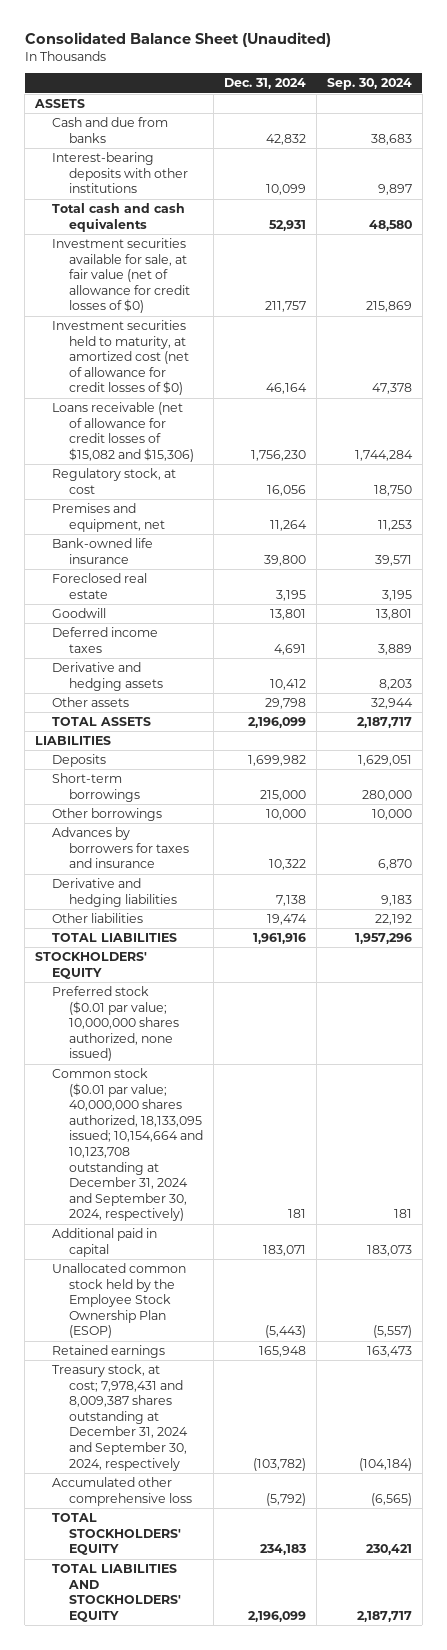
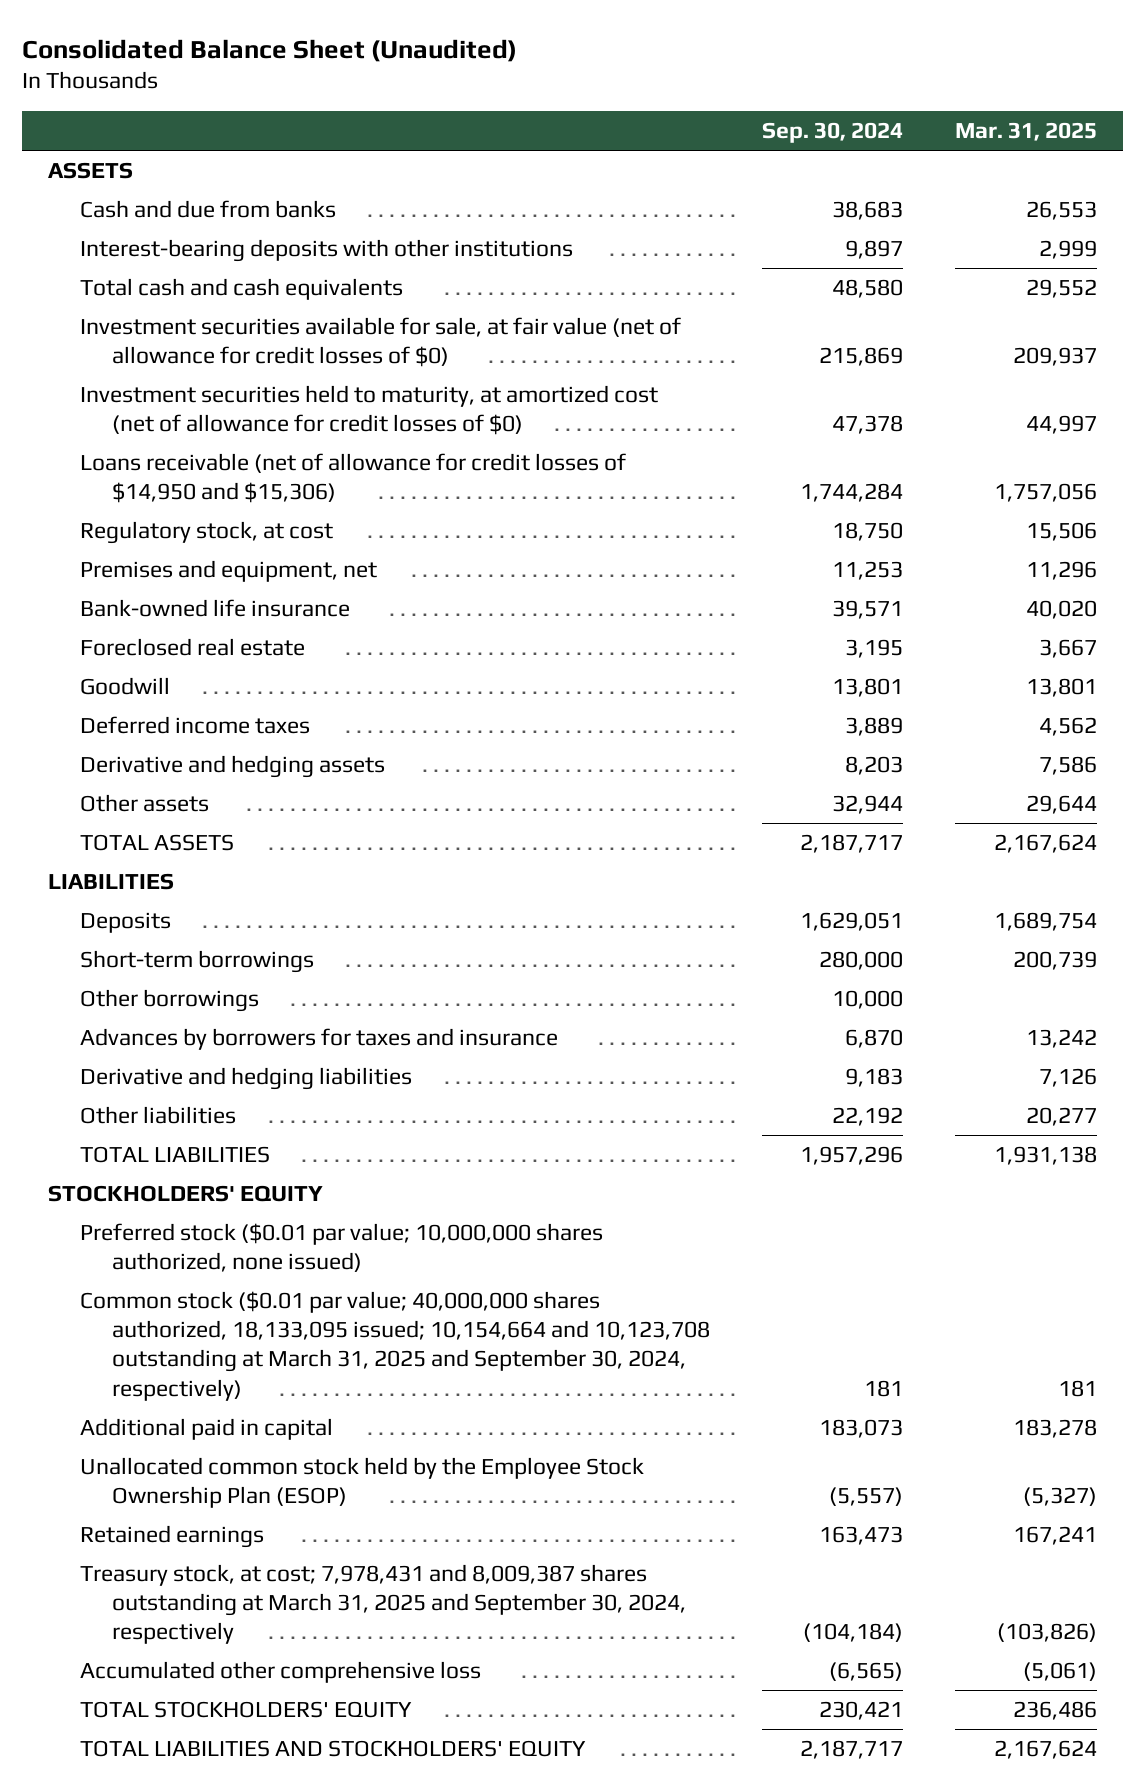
- | Dec. 31, 2024 | Sep. 30, 2024
+ | Sep. 30, 2024 | Mar. 31, 2025
- Loans receivable (net of allowance for credit losses of $15,082 and $15,306) | 1,756,230 | 1,744,284
+ Loans receivable (net of allowance for credit losses of $14,950 and $15,306) | 1,744,284 | 1,757,056
- Common stock ($0.01 par value; 40,000,000 shares authorized, 18,133,095 issued; 10,154,664 and 10,123,708 outstanding at December 31, 2024 and September 30, 2024, respectively) | 181 | 181
+ Common stock ($0.01 par value; 40,000,000 shares authorized, 18,133,095 issued; 10,154,664 and 10,123,708 outstanding at March 31, 2025 and September 30, 2024, respectively) | 181 | 181
- Treasury stock, at cost; 7,978,431 and 8,009,387 shares outstanding at December 31, 2024 and September 30, 2024, respectively | (103,782) | (104,184)
+ Treasury stock, at cost; 7,978,431 and 8,009,387 shares outstanding at March 31, 2025 and September 30, 2024, respectively | (104,184) | (103,826)

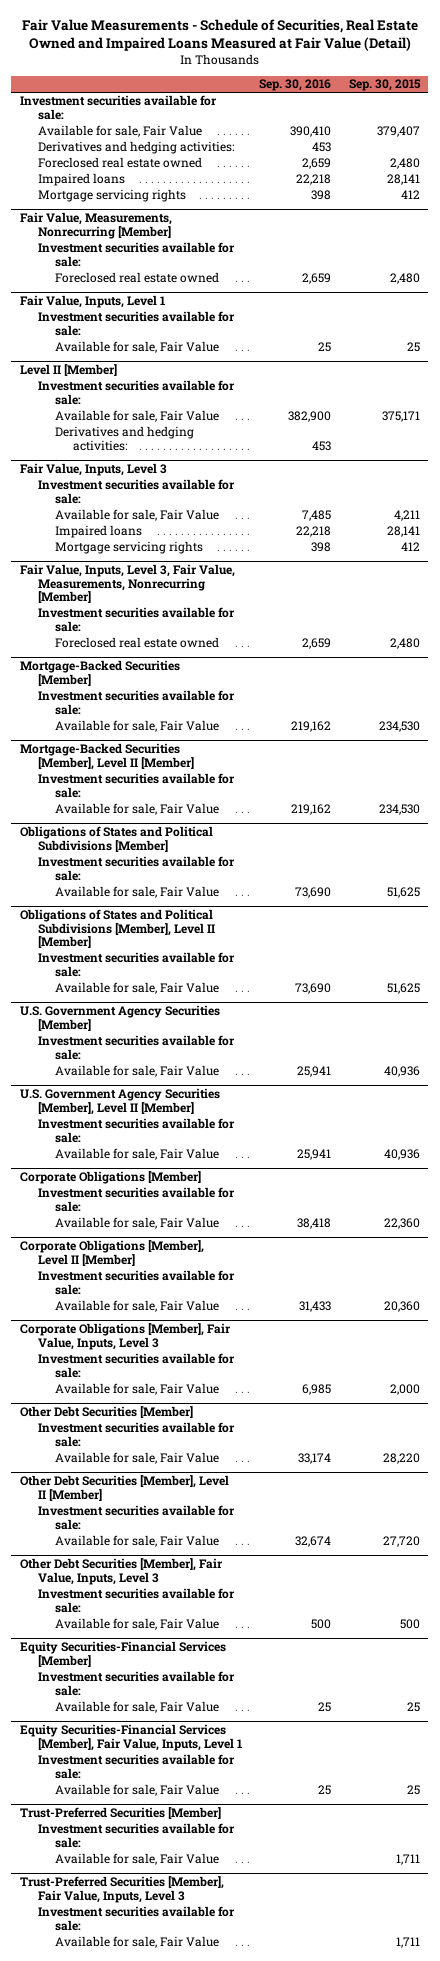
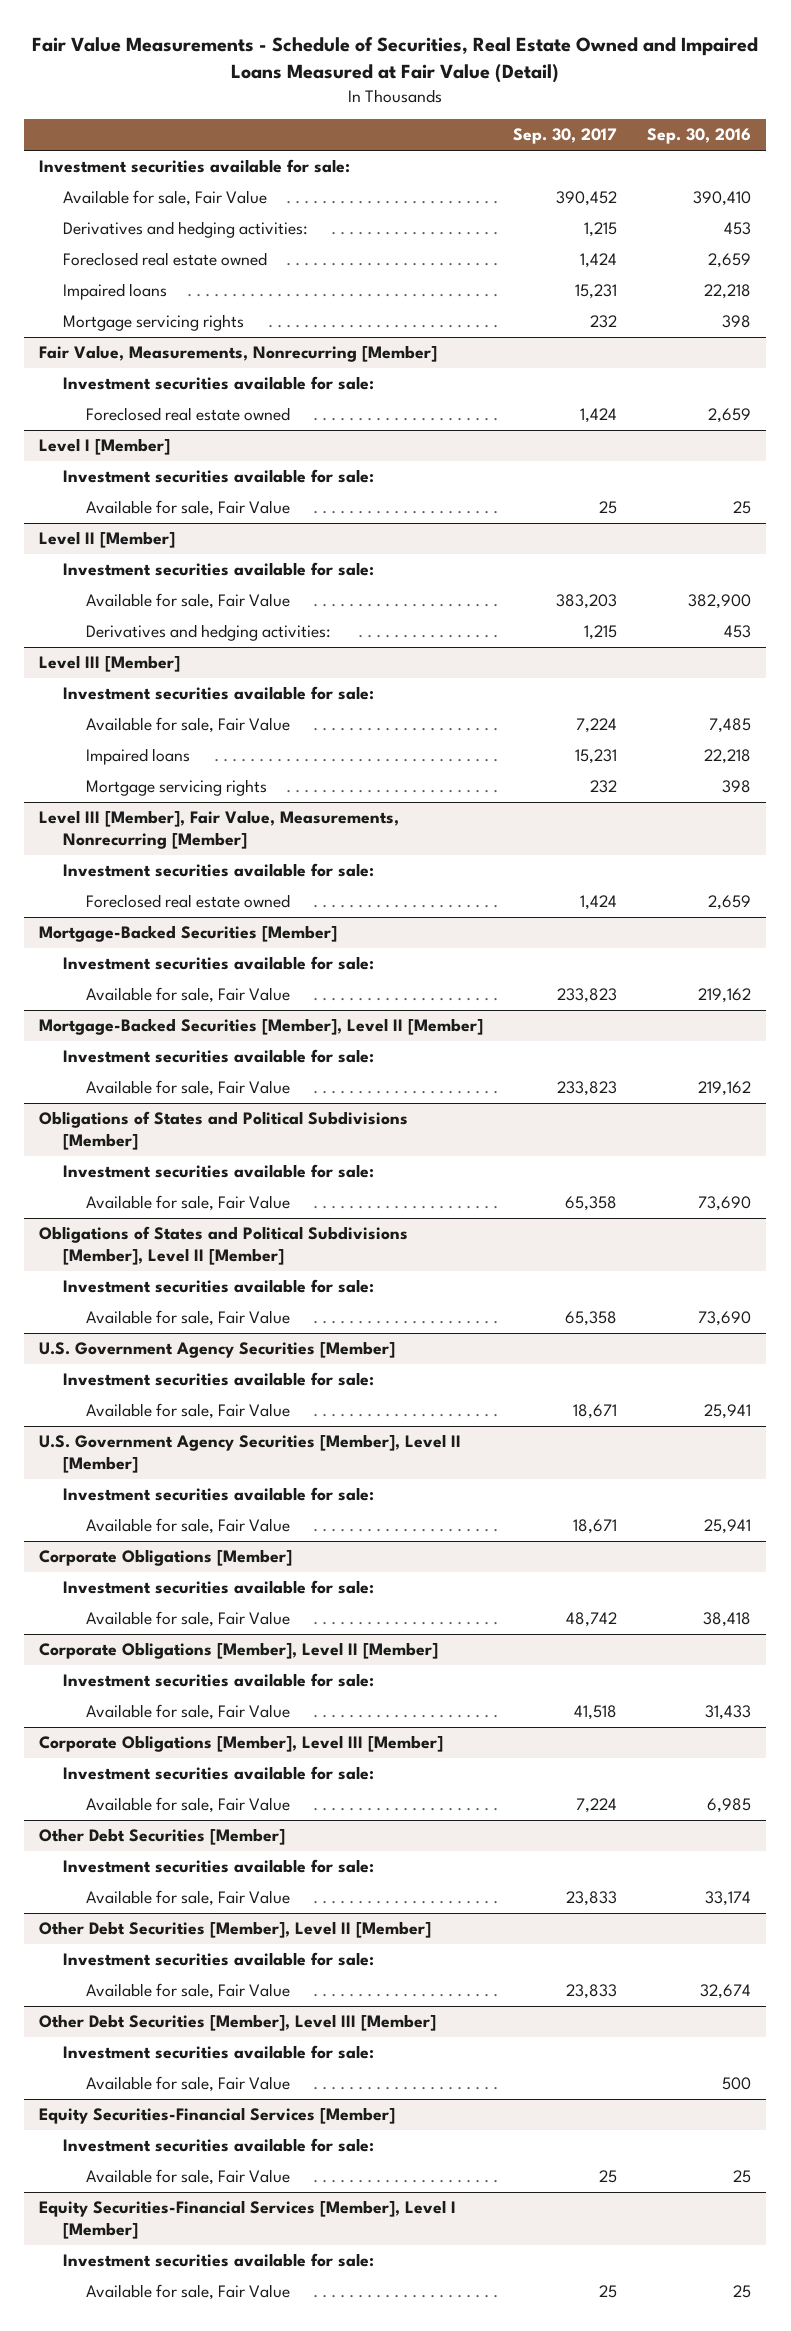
- | Sep. 30, 2016 | Sep. 30, 2015
+ | Sep. 30, 2017 | Sep. 30, 2016
- Fair Value, Inputs, Level 1
+ Level I [Member]
- Fair Value, Inputs, Level 3
+ Level III [Member]
- Fair Value, Inputs, Level 3, Fair Value, Measurements, Nonrecurring [Member]
+ Level III [Member], Fair Value, Measurements, Nonrecurring [Member]
- Corporate Obligations [Member], Fair Value, Inputs, Level 3
+ Corporate Obligations [Member], Level III [Member]
- Other Debt Securities [Member], Fair Value, Inputs, Level 3
+ Other Debt Securities [Member], Level III [Member]
- Equity Securities-Financial Services [Member], Fair Value, Inputs, Level 1
+ Equity Securities-Financial Services [Member], Level I [Member]
- Trust-Preferred Securities [Member]
- Investment securities available for sale:
- Available for sale, Fair Value | | 1,711
- Trust-Preferred Securities [Member], Fair Value, Inputs, Level 3
- Investment securities available for sale:
- Available for sale, Fair Value | | 1,711

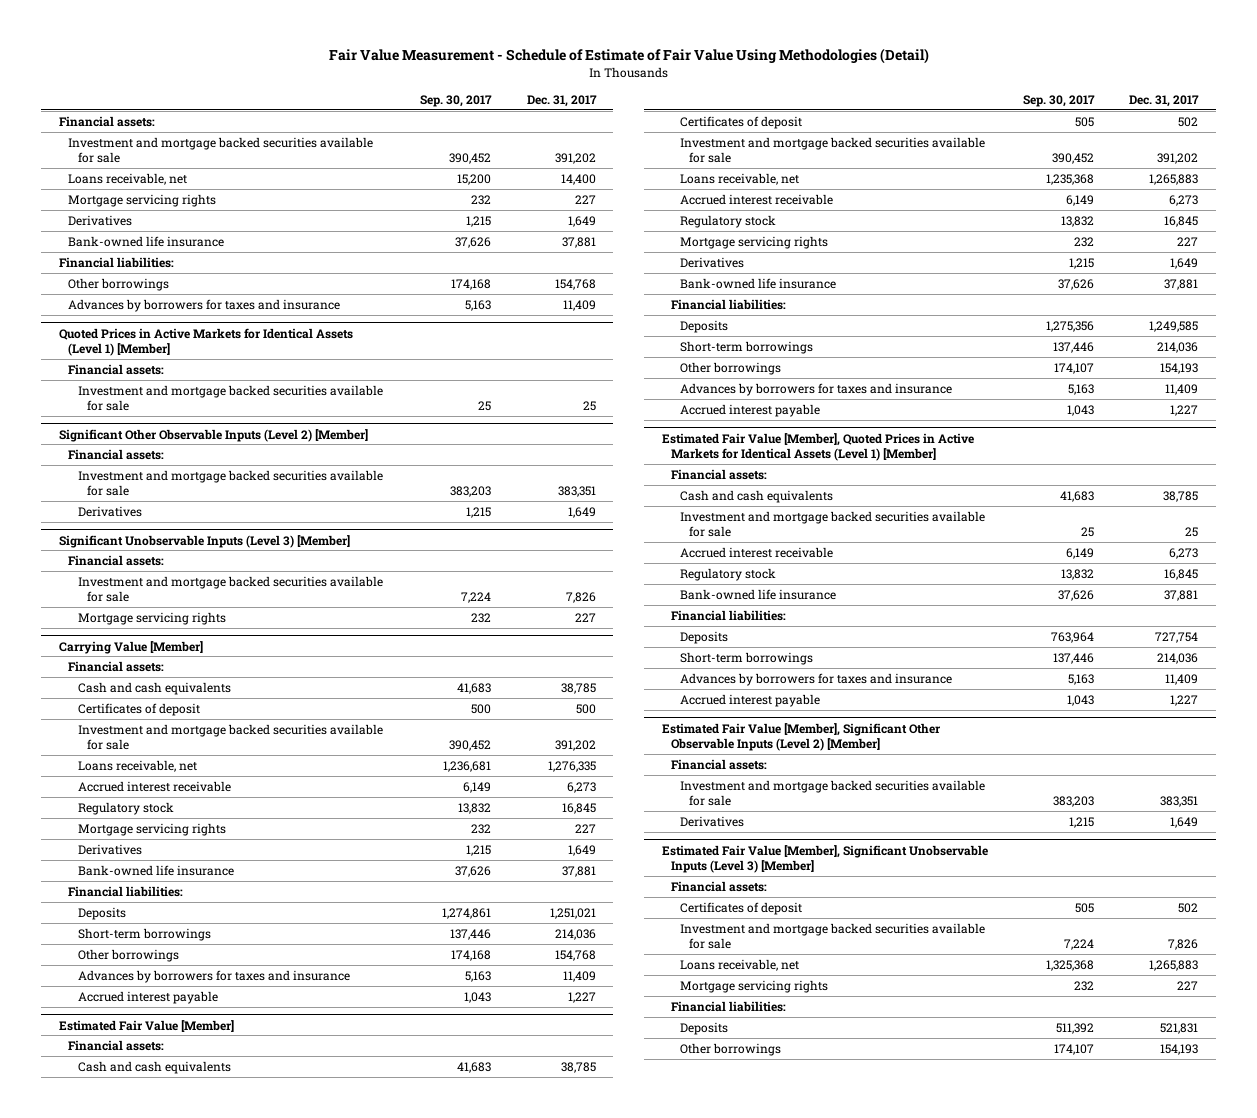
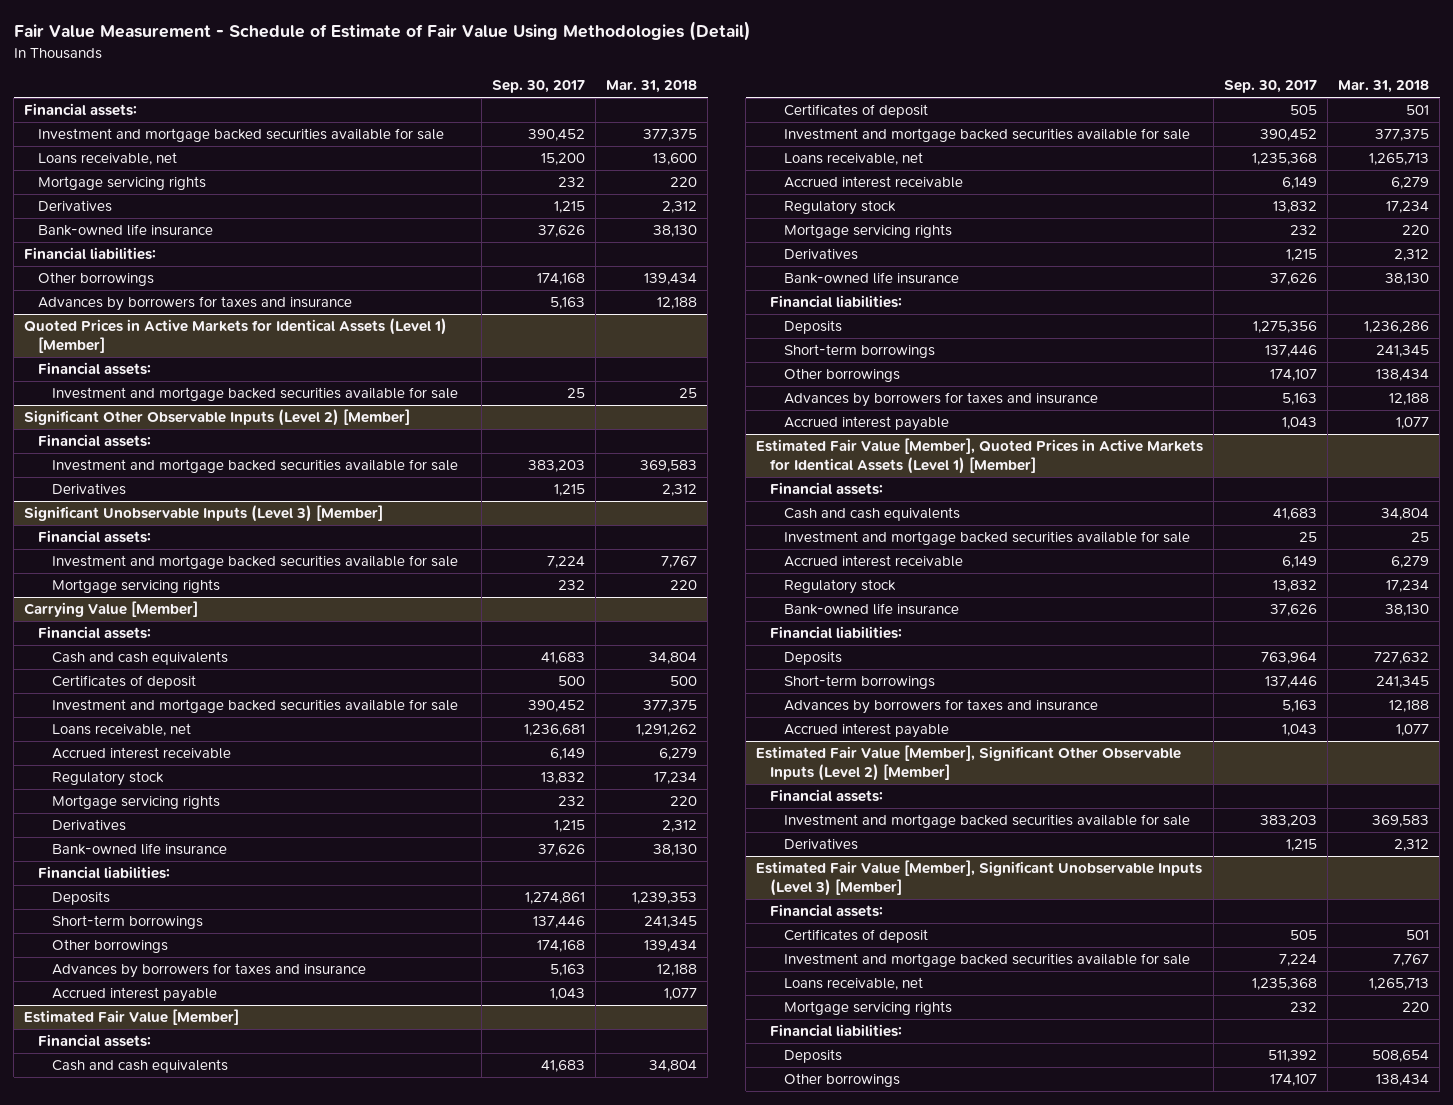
- | Sep. 30, 2017 | Dec. 31, 2017
+ | Sep. 30, 2017 | Mar. 31, 2018
@ Estimated Fair Value [Member], Significant Unobservable Inputs (Level 3) [Member]
- Loans receivable, net | 1,325,368 | 1,265,883
+ Loans receivable, net | 1,235,368 | 1,265,713

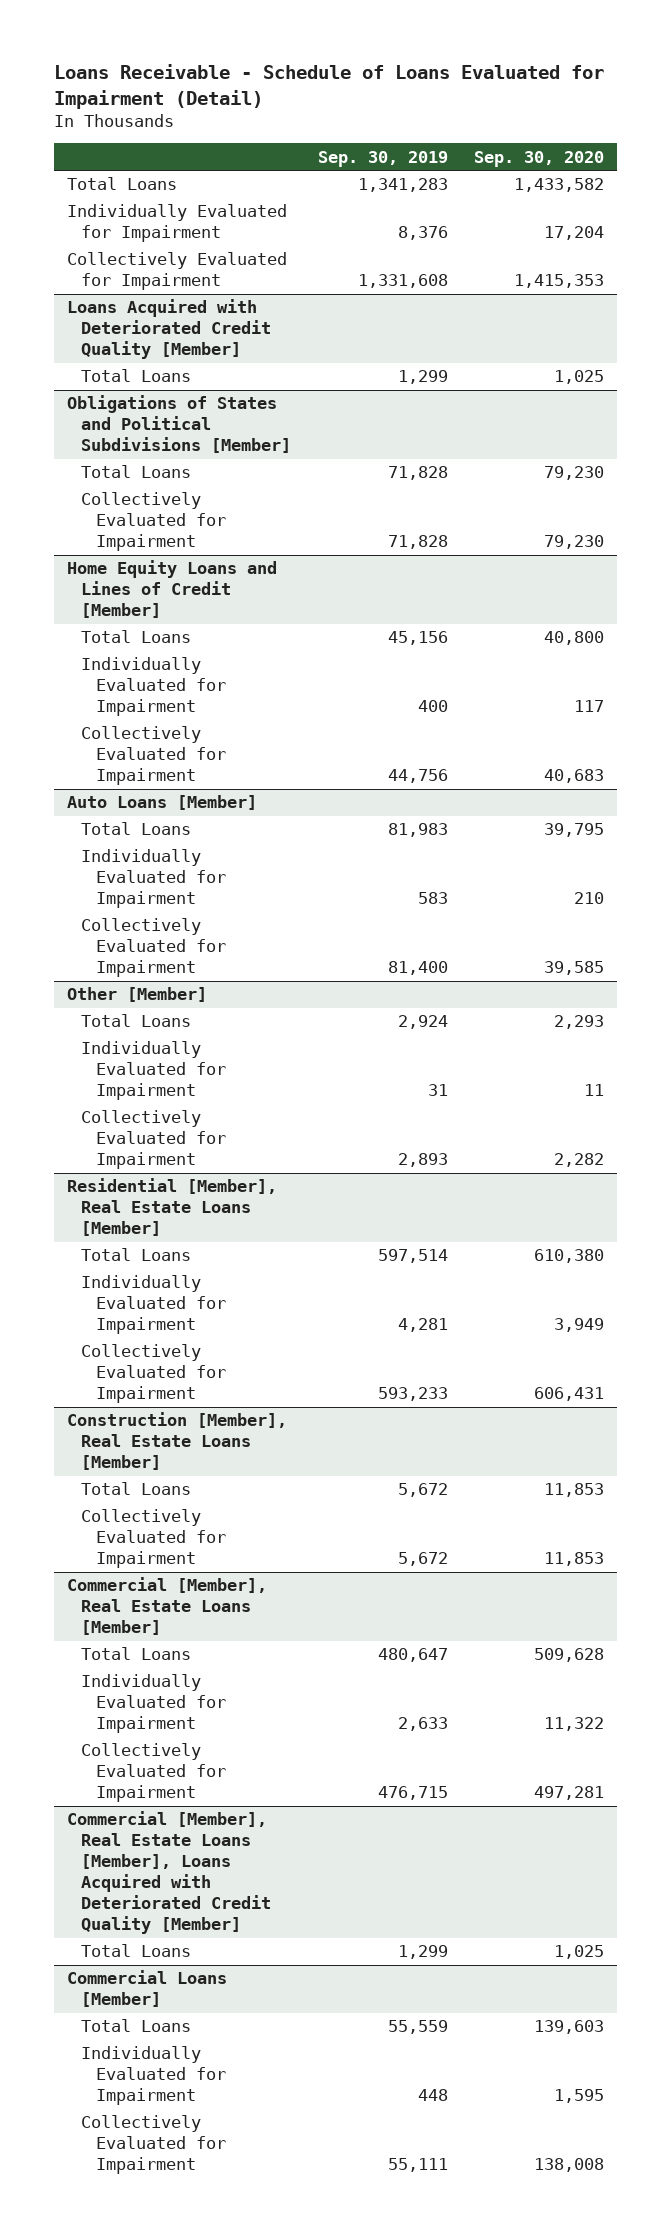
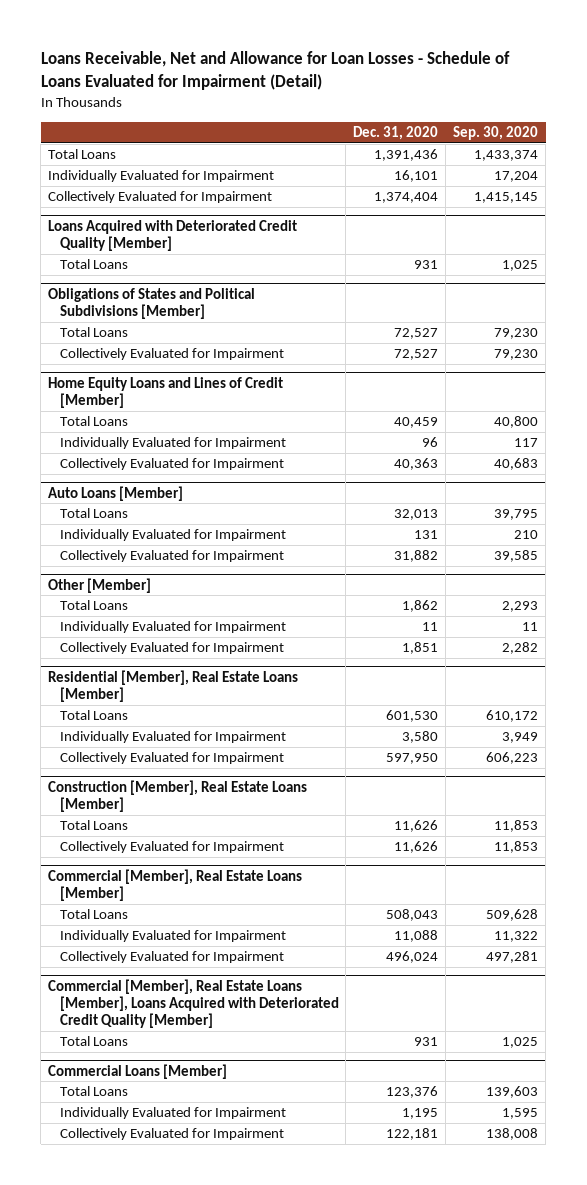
- Loans Receivable - Schedule of Loans Evaluated for Impairment (Detail)
+ Loans Receivable, Net and Allowance for Loan Losses - Schedule of Loans Evaluated for Impairment (Detail)
- | Sep. 30, 2019 | Sep. 30, 2020
+ | Dec. 31, 2020 | Sep. 30, 2020
- Total Loans | 1,341,283 | 1,433,582
+ Total Loans | 1,391,436 | 1,433,374
- Collectively Evaluated for Impairment | 1,331,608 | 1,415,353
+ Collectively Evaluated for Impairment | 1,374,404 | 1,415,145
@ Residential [Member], Real Estate Loans [Member]
- Total Loans | 597,514 | 610,380
+ Total Loans | 601,530 | 610,172
- Collectively Evaluated for Impairment | 593,233 | 606,431
+ Collectively Evaluated for Impairment | 597,950 | 606,223

